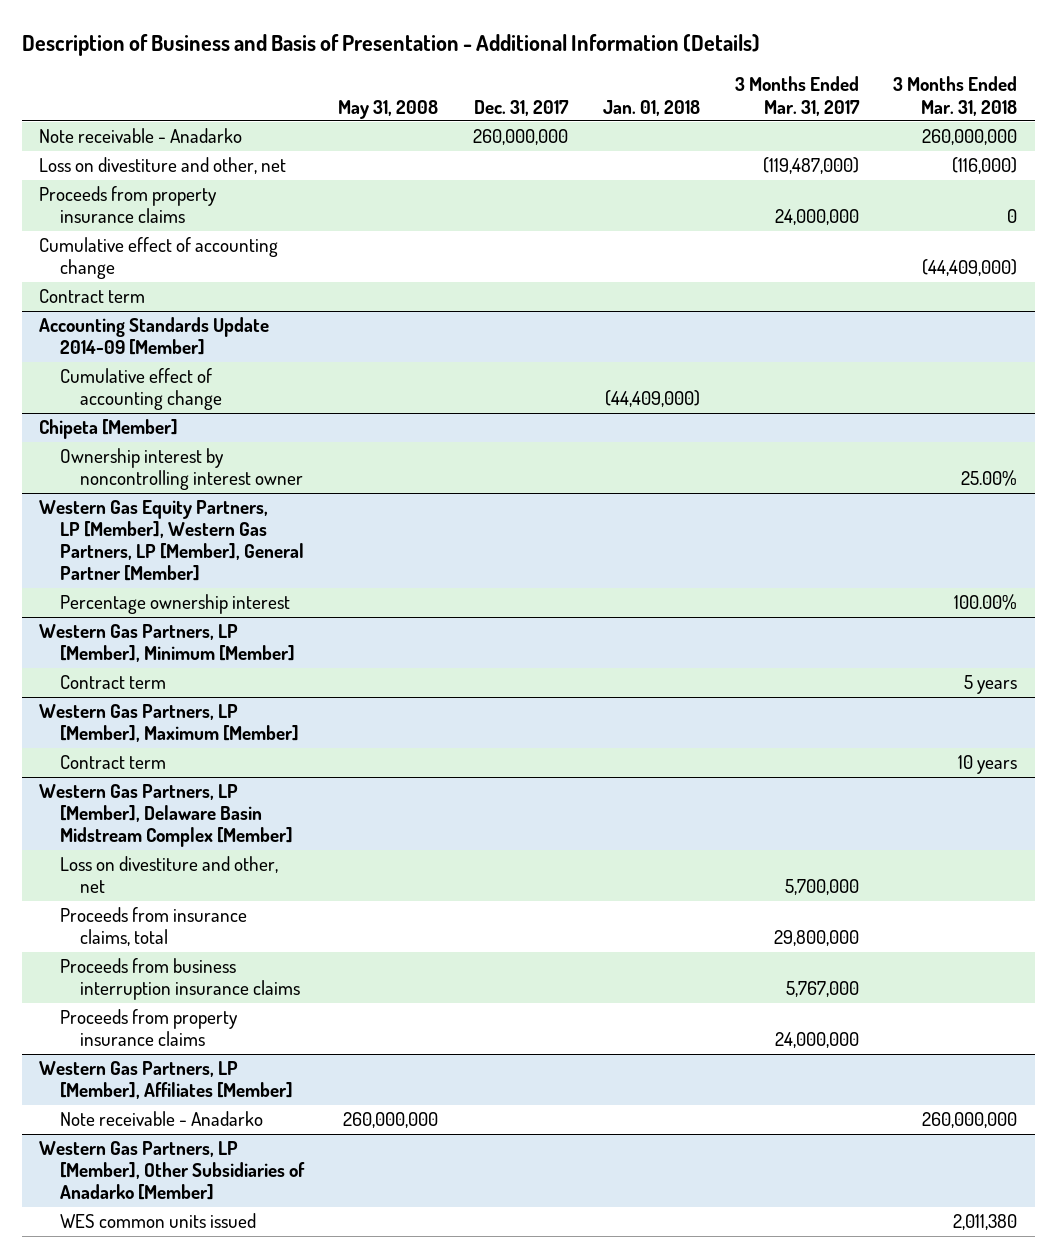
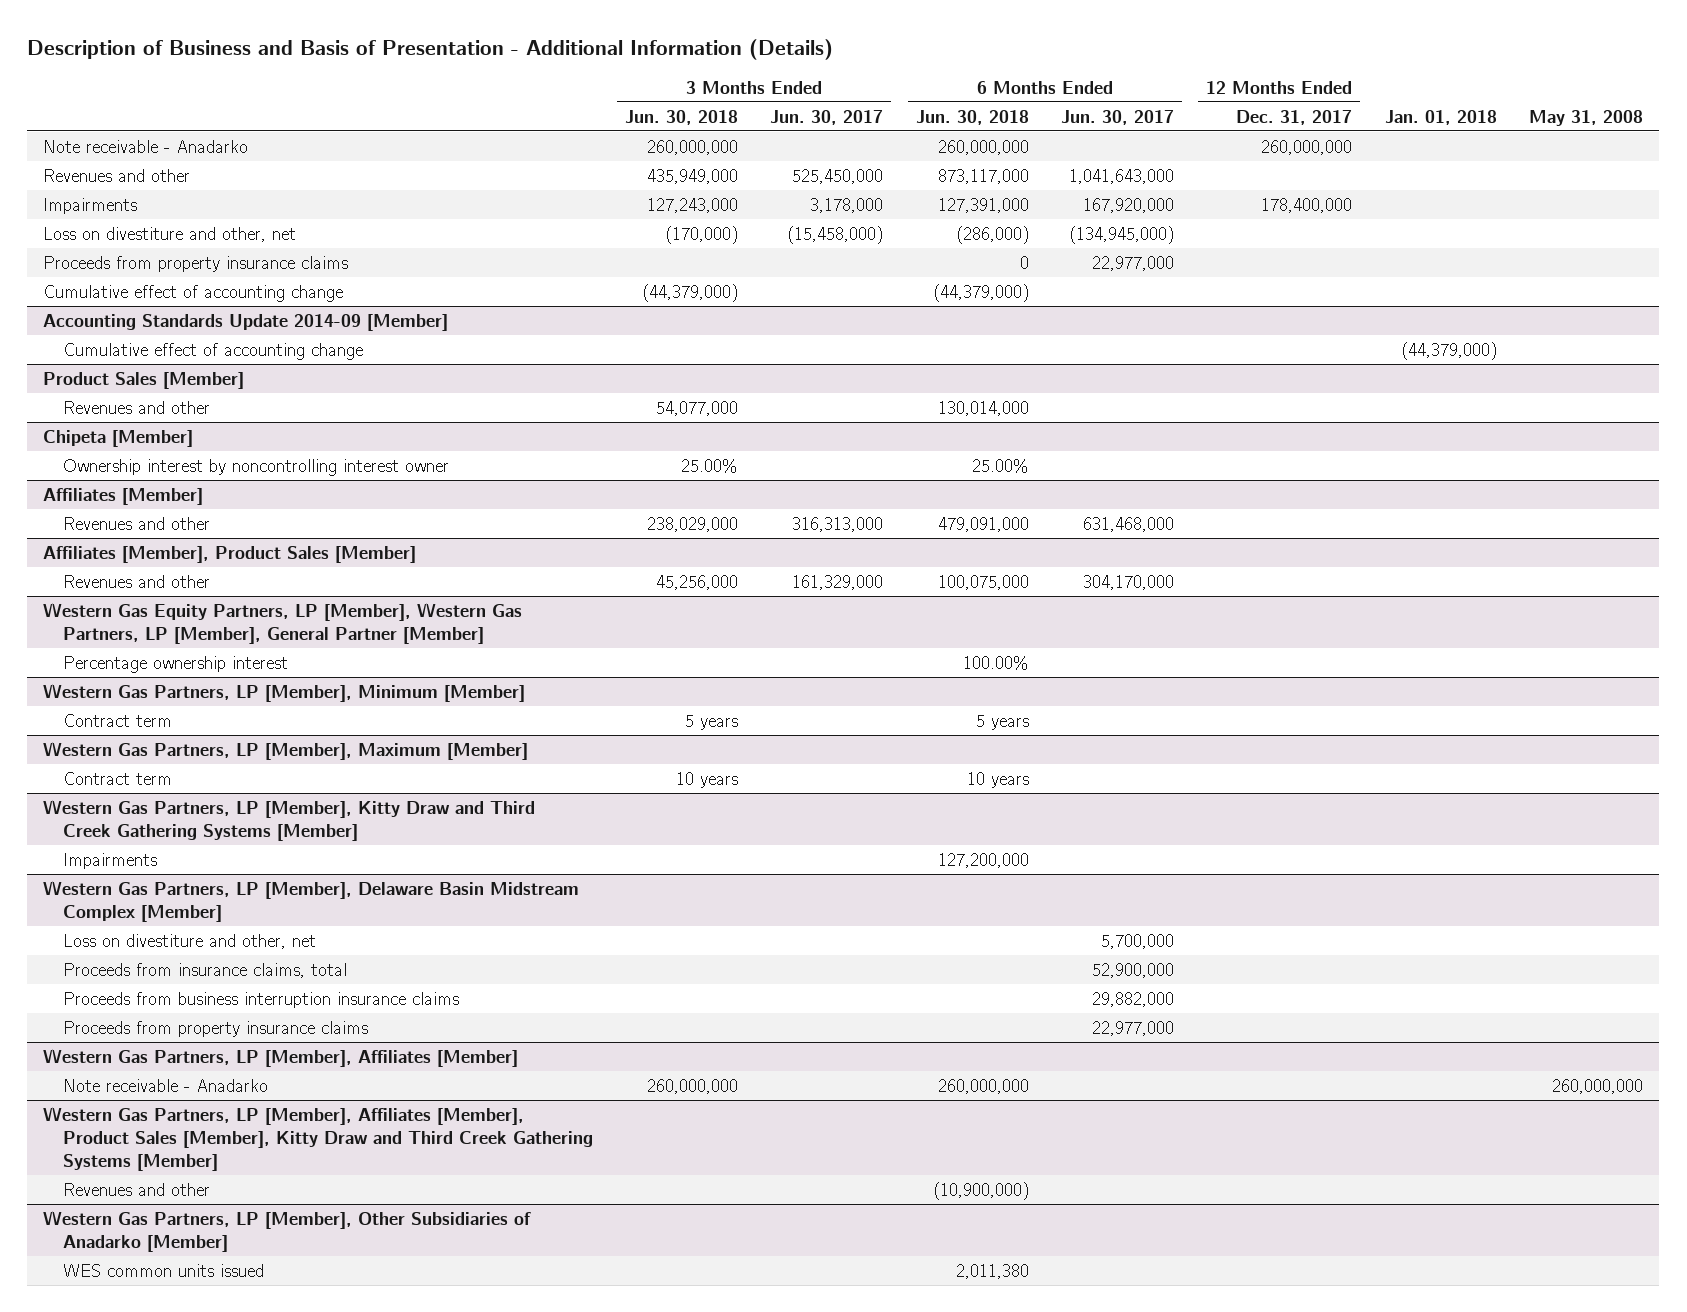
- | May 31, 2008 | Dec. 31, 2017 | Jan. 01, 2018 | 3 Months Ended Mar. 31, 2017 | 3 Months Ended Mar. 31, 2018
+ | 3 Months Ended Jun. 30, 2018 | 3 Months Ended Jun. 30, 2017 | 6 Months Ended Jun. 30, 2018 | 6 Months Ended Jun. 30, 2017 | 12 Months Ended Dec. 31, 2017 | Jan. 01, 2018 | May 31, 2008
+ Revenues and other | 435,949,000 | 525,450,000 | 873,117,000 | 1,041,643,000 | | |
+ Impairments | 127,243,000 | 3,178,000 | 127,391,000 | 167,920,000 | 178,400,000 | |
- Contract term
@ Accounting Standards Update 2014-09 [Member]
- Cumulative effect of accounting change | | | (44,409,000) | |
+ Cumulative effect of accounting change | | | | | | (44,379,000) |
+ Product Sales [Member]
+ Revenues and other | 54,077,000 | | 130,014,000 | | | |
+ Affiliates [Member]
+ Revenues and other | 238,029,000 | 316,313,000 | 479,091,000 | 631,468,000 | | |
+ Affiliates [Member], Product Sales [Member]
+ Revenues and other | 45,256,000 | 161,329,000 | 100,075,000 | 304,170,000 | | |
+ Western Gas Partners, LP [Member], Kitty Draw and Third Creek Gathering Systems [Member]
+ Impairments | | | 127,200,000 | | | |
+ Western Gas Partners, LP [Member], Affiliates [Member], Product Sales [Member], Kitty Draw and Third Creek Gathering Systems [Member]
+ Revenues and other | | | (10,900,000) | | | |

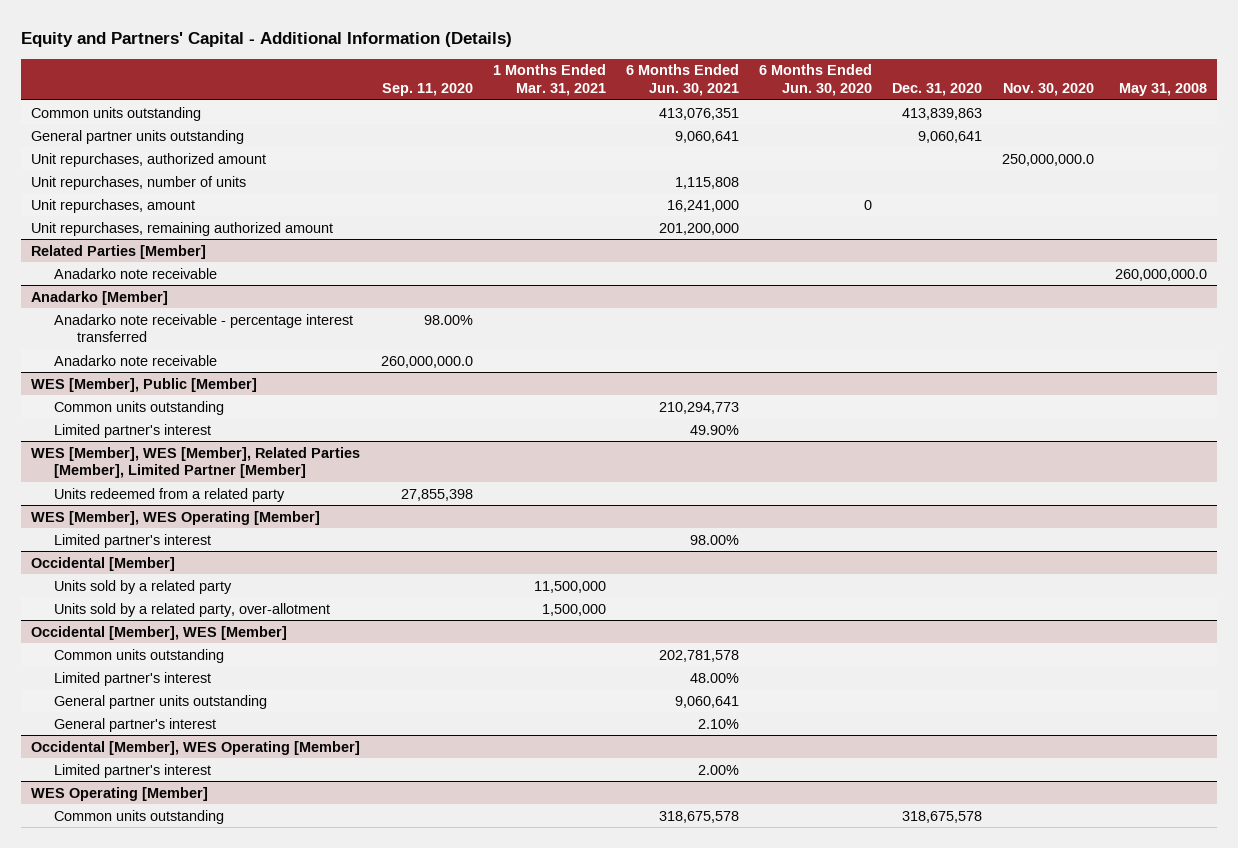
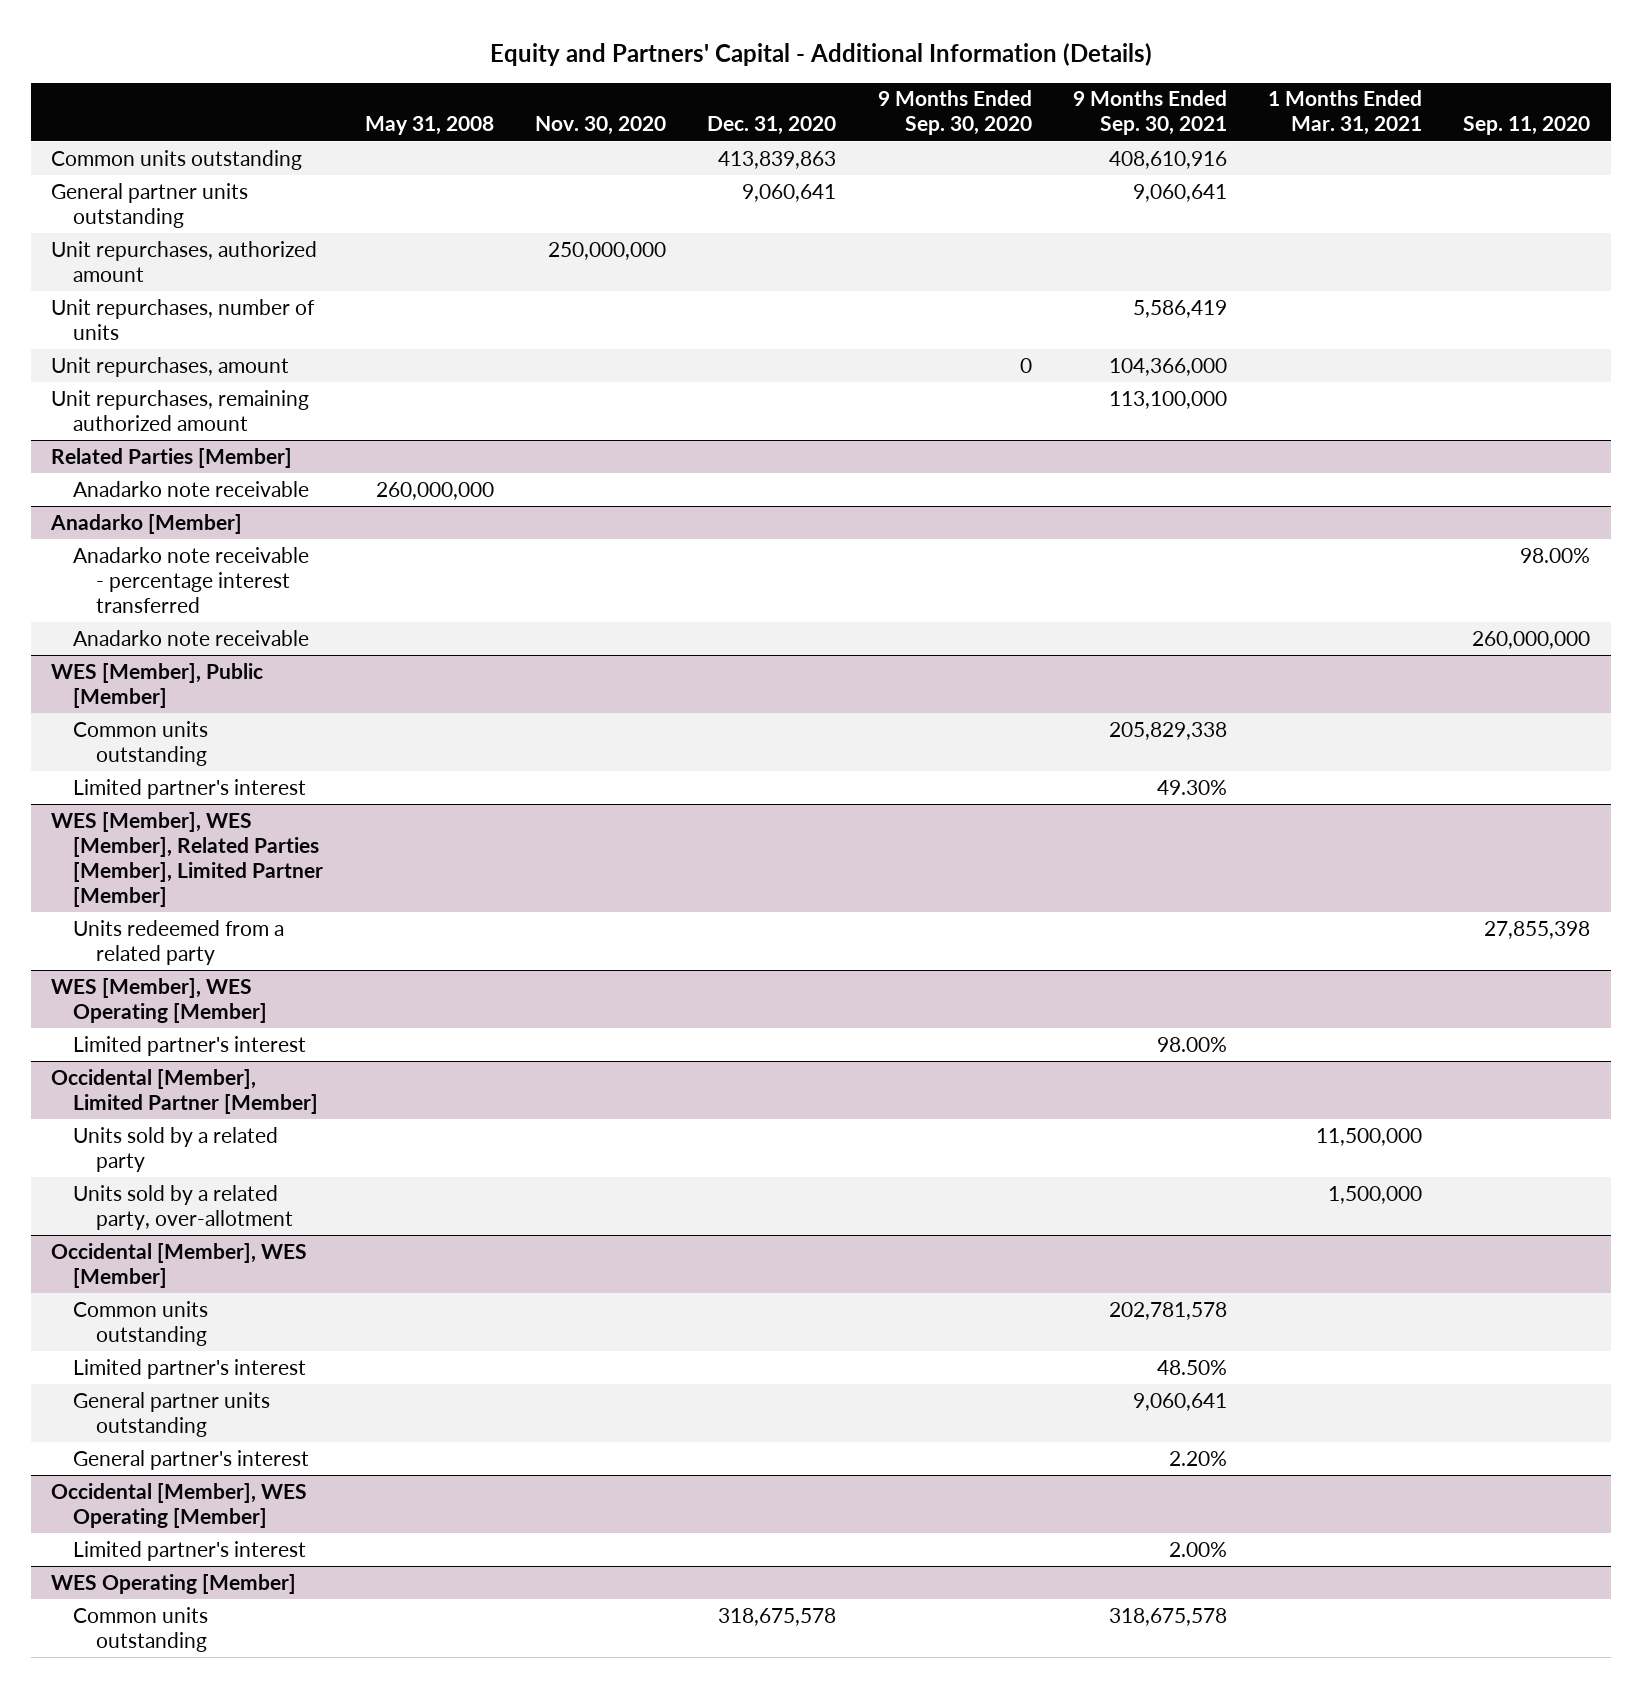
- | Sep. 11, 2020 | 1 Months Ended Mar. 31, 2021 | 6 Months Ended Jun. 30, 2021 | 6 Months Ended Jun. 30, 2020 | Dec. 31, 2020 | Nov. 30, 2020 | May 31, 2008
+ | May 31, 2008 | Nov. 30, 2020 | Dec. 31, 2020 | 9 Months Ended Sep. 30, 2020 | 9 Months Ended Sep. 30, 2021 | 1 Months Ended Mar. 31, 2021 | Sep. 11, 2020
- Unit repurchases, authorized amount | | | | | | 250,000,000.0 |
+ Unit repurchases, authorized amount | | 250,000,000 | | | | |
@ Related Parties [Member]
- Anadarko note receivable | | | | | | | 260,000,000.0
+ Anadarko note receivable | 260,000,000 | | | | | |
@ Anadarko [Member]
- Anadarko note receivable | 260,000,000.0 | | | | | |
+ Anadarko note receivable | | | | | | | 260,000,000
- Occidental [Member]
+ Occidental [Member], Limited Partner [Member]

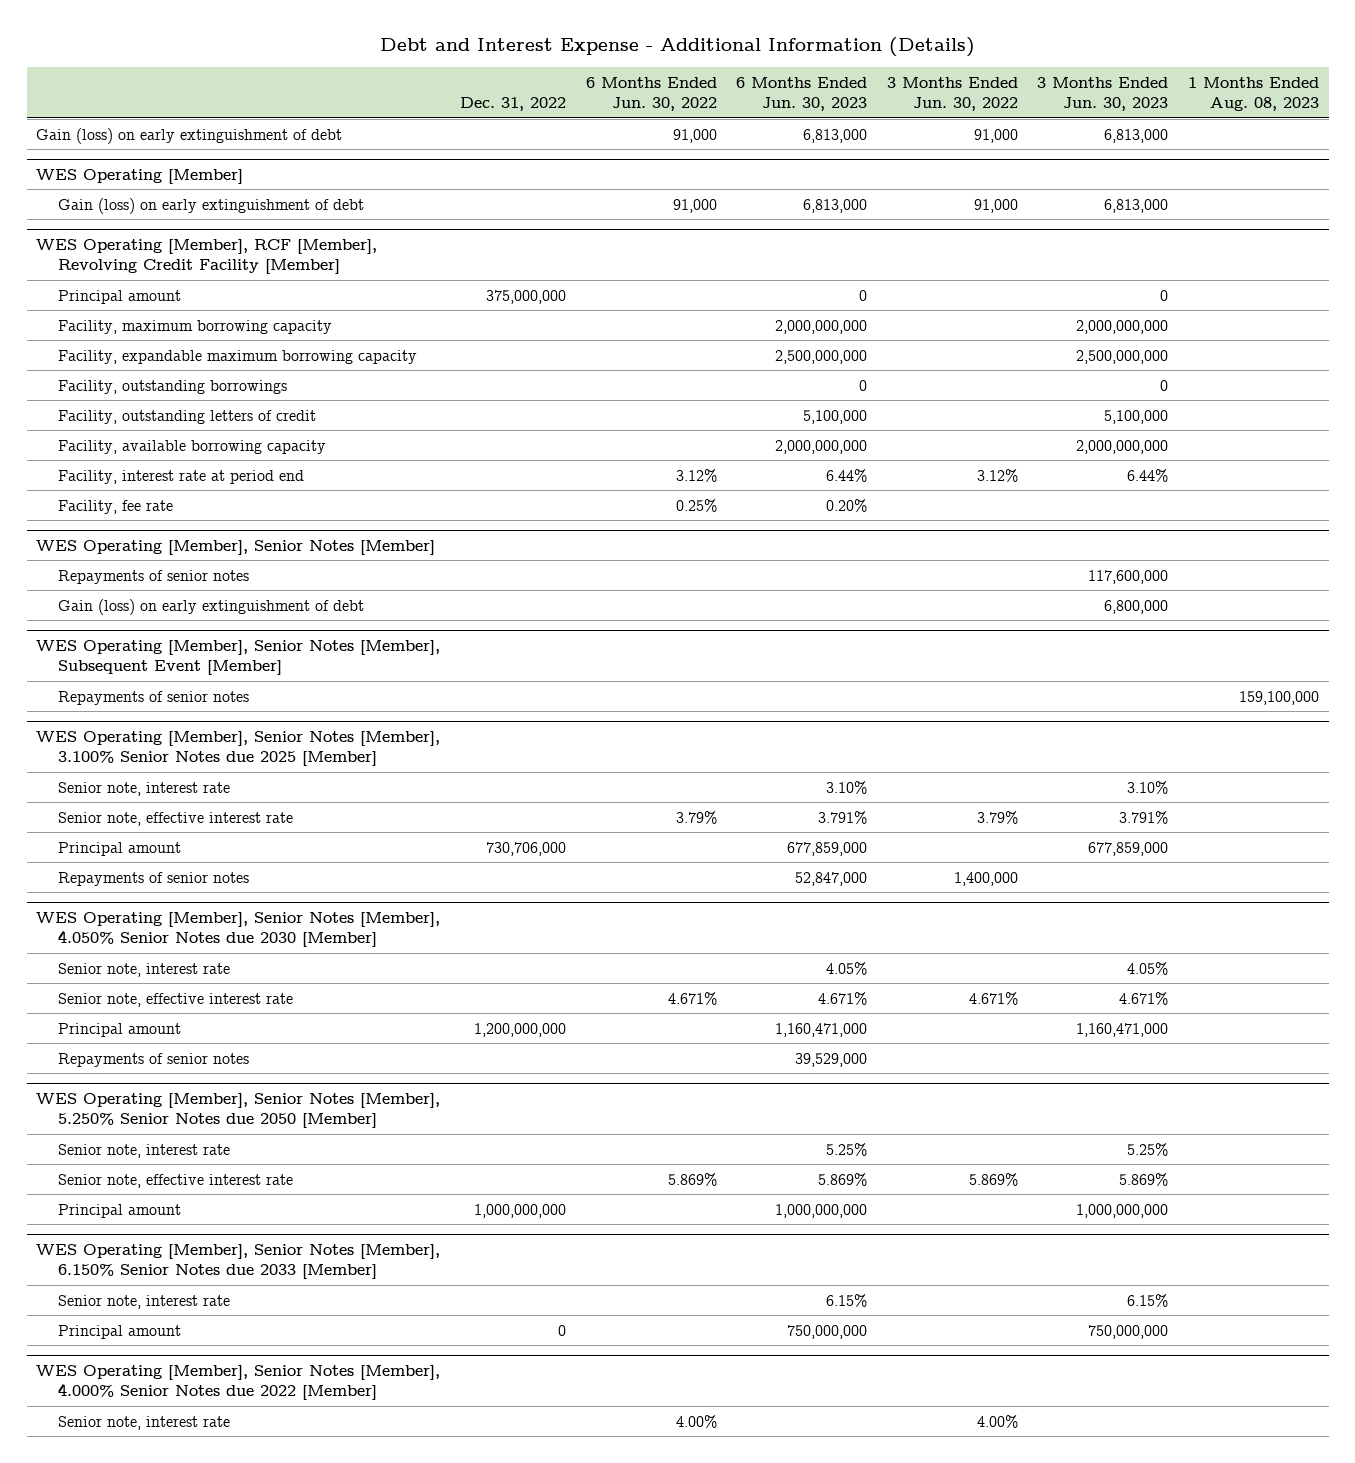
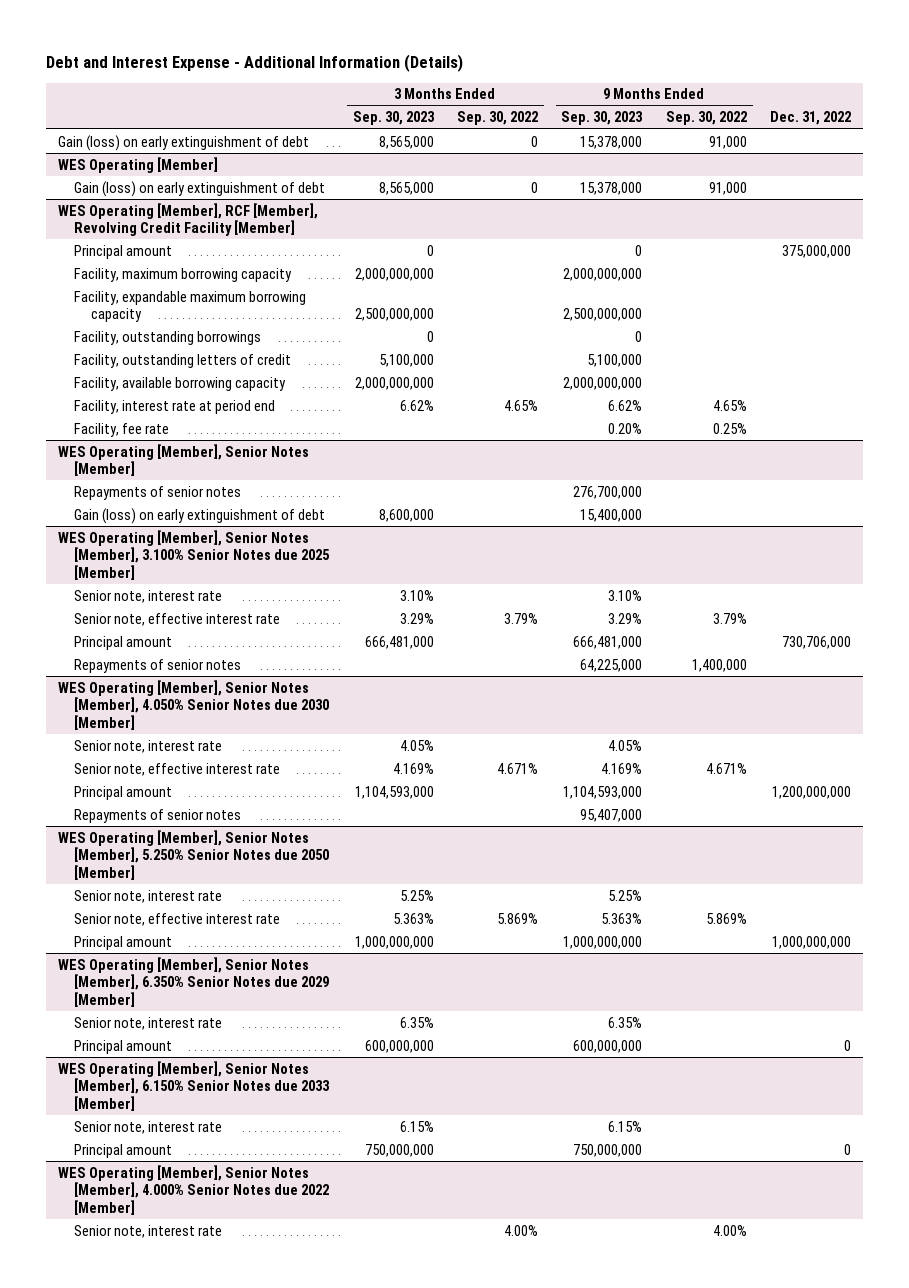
- | Dec. 31, 2022 | 6 Months Ended Jun. 30, 2022 | 6 Months Ended Jun. 30, 2023 | 3 Months Ended Jun. 30, 2022 | 3 Months Ended Jun. 30, 2023 | 1 Months Ended Aug. 08, 2023
+ | 3 Months Ended Sep. 30, 2023 | 3 Months Ended Sep. 30, 2022 | 9 Months Ended Sep. 30, 2023 | 9 Months Ended Sep. 30, 2022 | Dec. 31, 2022
- WES Operating [Member], Senior Notes [Member], Subsequent Event [Member]
- Repayments of senior notes | | | | | | 159,100,000
+ WES Operating [Member], Senior Notes [Member], 6.350% Senior Notes due 2029 [Member]
+ Senior note, interest rate | 6.35% | | 6.35% | |
+ Principal amount | 600,000,000 | | 600,000,000 | | 0

